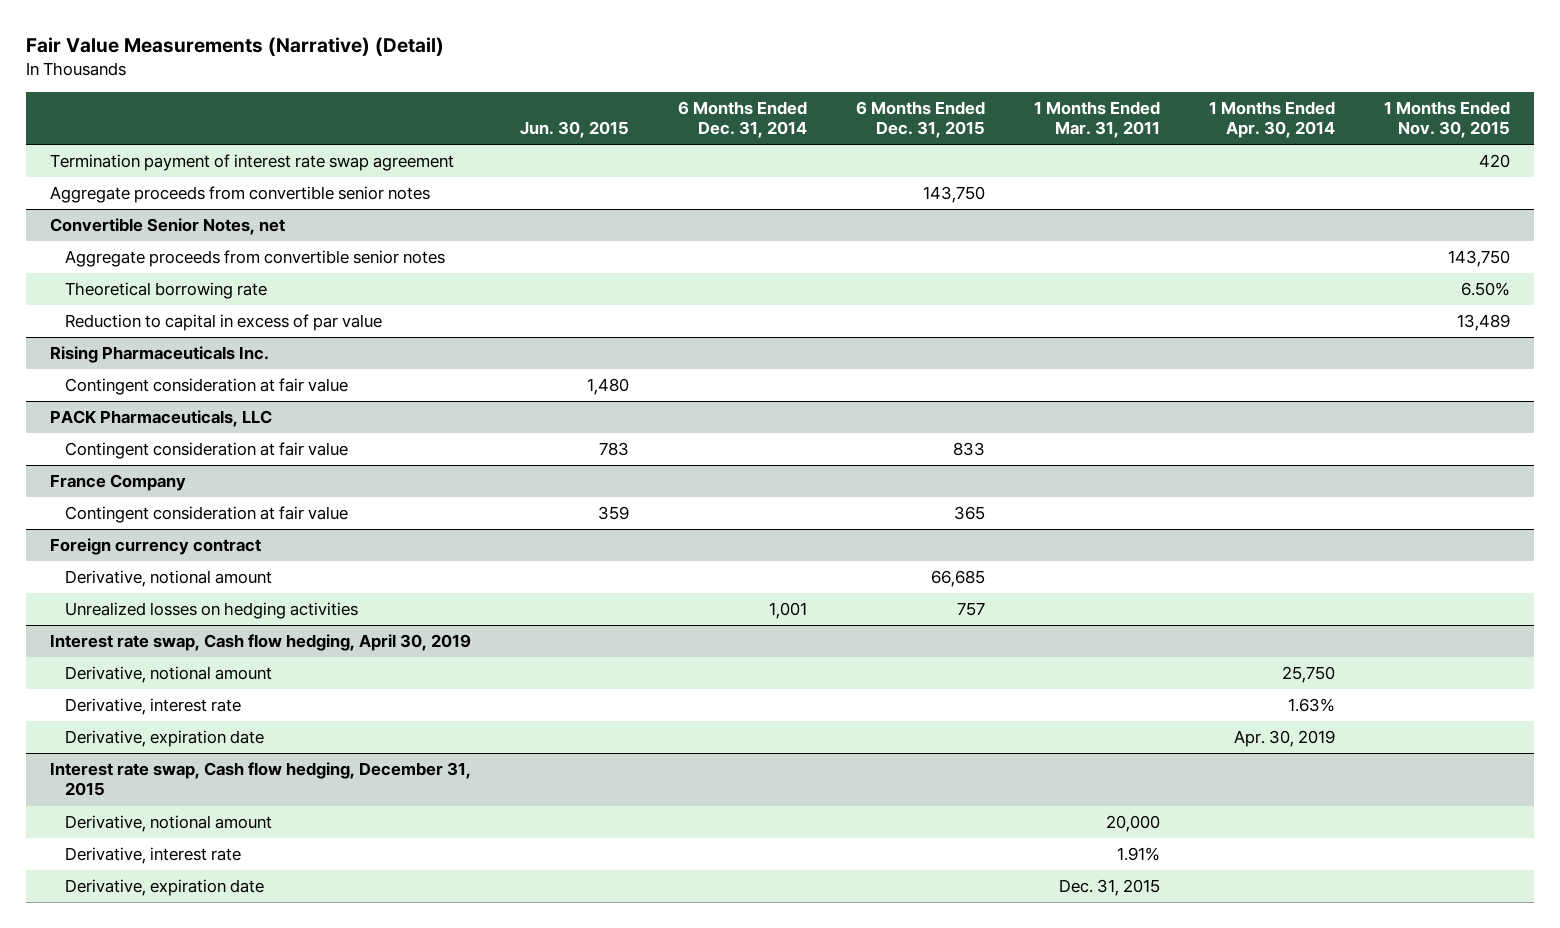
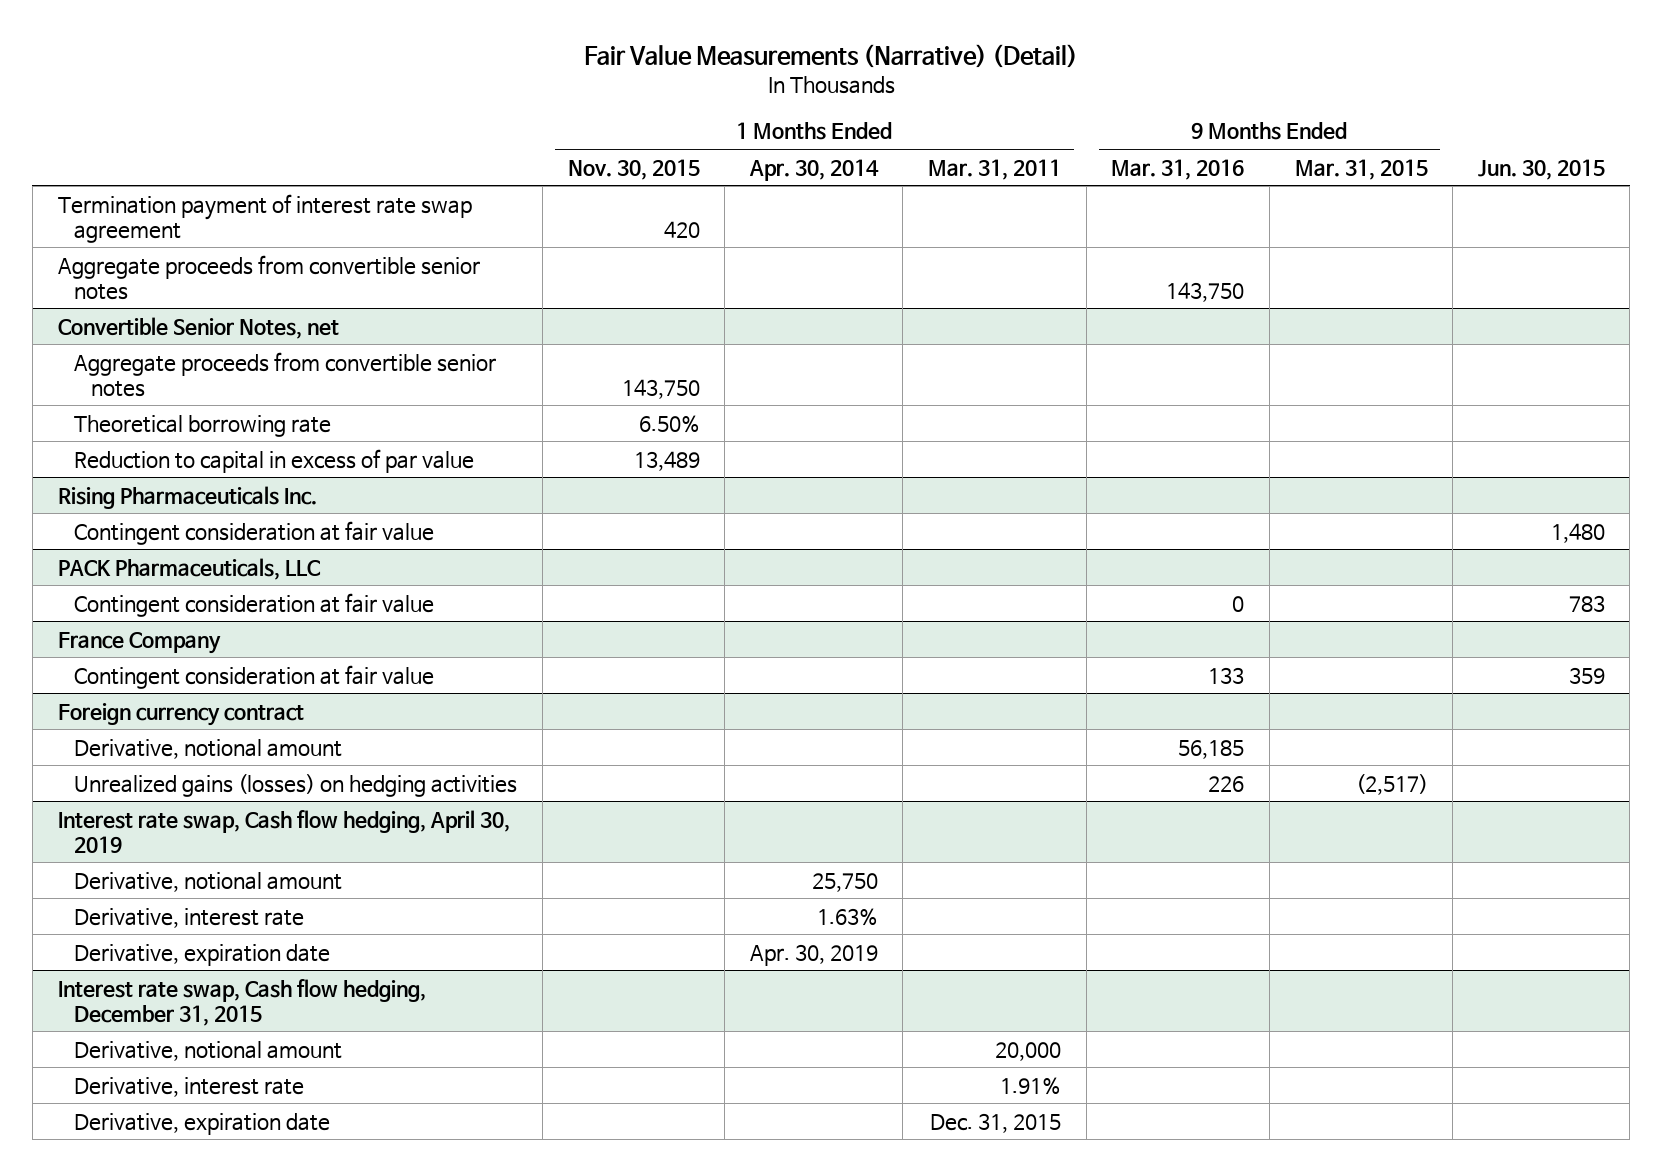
- | Jun. 30, 2015 | 6 Months Ended Dec. 31, 2014 | 6 Months Ended Dec. 31, 2015 | 1 Months Ended Mar. 31, 2011 | 1 Months Ended Apr. 30, 2014 | 1 Months Ended Nov. 30, 2015
+ | 1 Months Ended Nov. 30, 2015 | 1 Months Ended Apr. 30, 2014 | 1 Months Ended Mar. 31, 2011 | 9 Months Ended Mar. 31, 2016 | 9 Months Ended Mar. 31, 2015 | Jun. 30, 2015
@ Foreign currency contract
- Unrealized losses on hedging activities | | 1,001 | 757 | | |
+ Unrealized gains (losses) on hedging activities | | | | 226 | (2,517) |

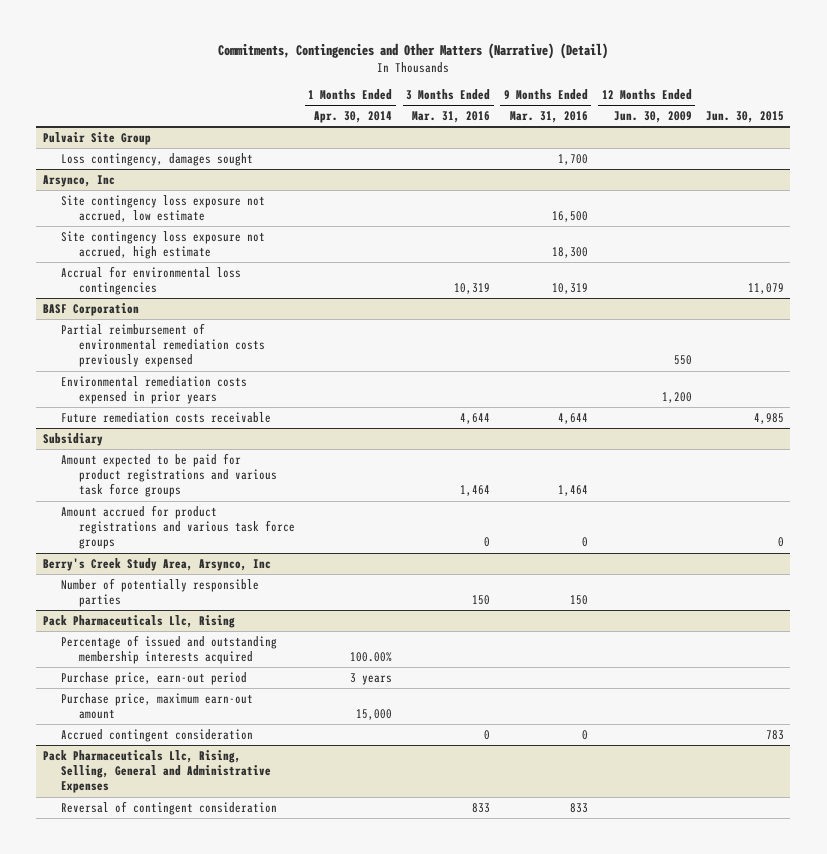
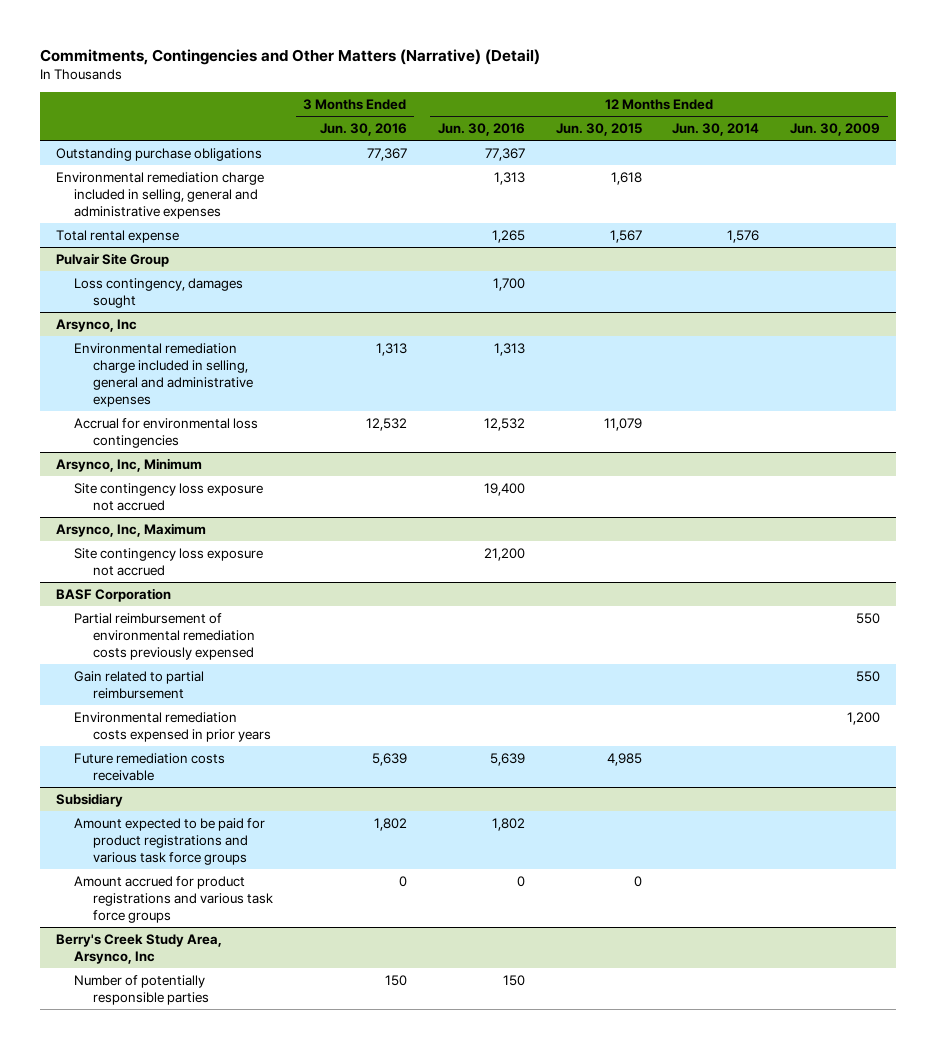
- | 1 Months Ended Apr. 30, 2014 | 3 Months Ended Mar. 31, 2016 | 9 Months Ended Mar. 31, 2016 | 12 Months Ended Jun. 30, 2009 | Jun. 30, 2015
+ | 3 Months Ended Jun. 30, 2016 | 12 Months Ended Jun. 30, 2016 | 12 Months Ended Jun. 30, 2015 | 12 Months Ended Jun. 30, 2014 | 12 Months Ended Jun. 30, 2009
+ Outstanding purchase obligations | 77,367 | 77,367 | | |
+ Environmental remediation charge included in selling, general and administrative expenses | | 1,313 | 1,618 | |
+ Total rental expense | | 1,265 | 1,567 | 1,576 |
@ Arsynco, Inc
- Site contingency loss exposure not accrued, low estimate | | | 16,500 | |
- Site contingency loss exposure not accrued, high estimate | | | 18,300 | |
+ Environmental remediation charge included in selling, general and administrative expenses | 1,313 | 1,313 | | |
+ Arsynco, Inc, Minimum
+ Site contingency loss exposure not accrued | | 19,400 | | |
+ Arsynco, Inc, Maximum
+ Site contingency loss exposure not accrued | | 21,200 | | |
@ BASF Corporation
+ Gain related to partial reimbursement | | | | | 550
- Pack Pharmaceuticals Llc, Rising
- Percentage of issued and outstanding membership interests acquired | 100.00% | | | |
- Purchase price, earn-out period | 3 years | | | |
- Purchase price, maximum earn-out amount | 15,000 | | | |
- Accrued contingent consideration | | 0 | 0 | | 783
- Pack Pharmaceuticals Llc, Rising, Selling, General and Administrative Expenses
- Reversal of contingent consideration | | 833 | 833 | |

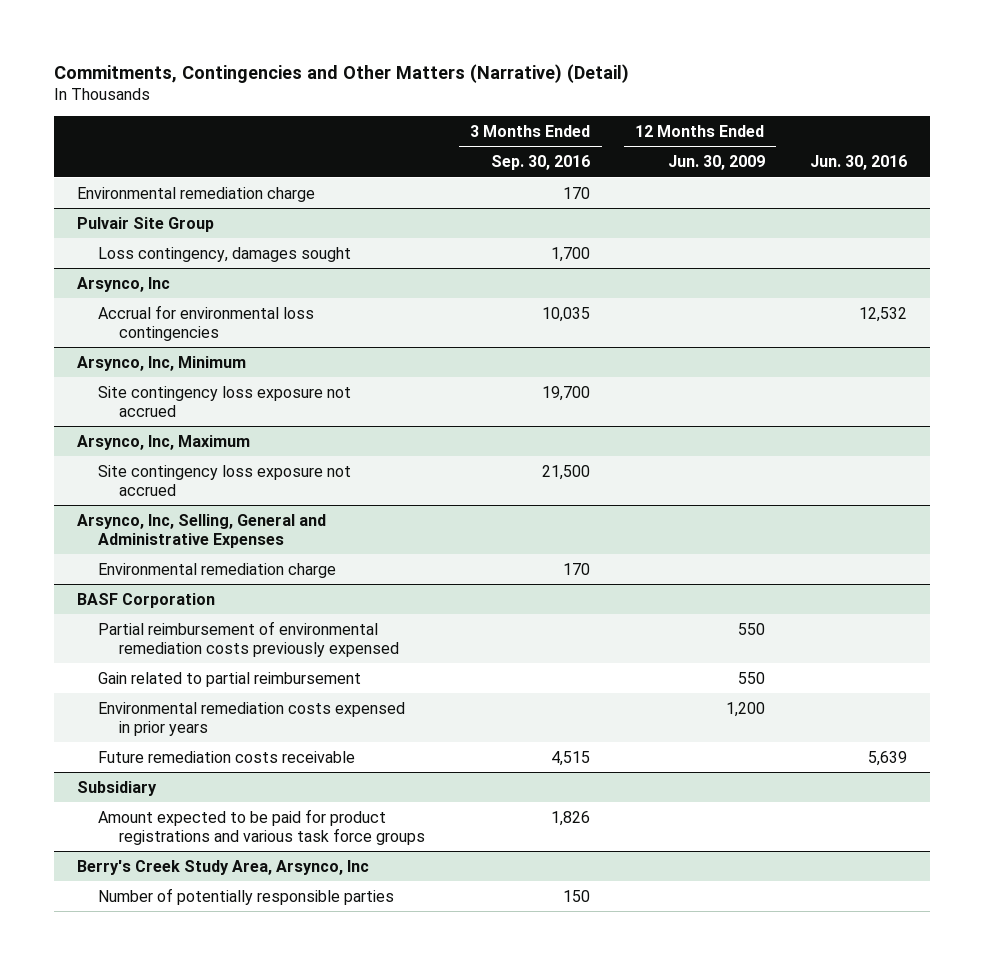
- | 3 Months Ended Jun. 30, 2016 | 12 Months Ended Jun. 30, 2016 | 12 Months Ended Jun. 30, 2015 | 12 Months Ended Jun. 30, 2014 | 12 Months Ended Jun. 30, 2009
+ | 3 Months Ended Sep. 30, 2016 | 12 Months Ended Jun. 30, 2009 | Jun. 30, 2016
- Outstanding purchase obligations | 77,367 | 77,367 | | |
- Environmental remediation charge included in selling, general and administrative expenses | | 1,313 | 1,618 | |
- Total rental expense | | 1,265 | 1,567 | 1,576 |
+ Environmental remediation charge | 170 | |
@ Arsynco, Inc
- Environmental remediation charge included in selling, general and administrative expenses | 1,313 | 1,313 | | |
+ Arsynco, Inc, Selling, General and Administrative Expenses
+ Environmental remediation charge | 170 | |
@ Subsidiary
- Amount accrued for product registrations and various task force groups | 0 | 0 | 0 | |

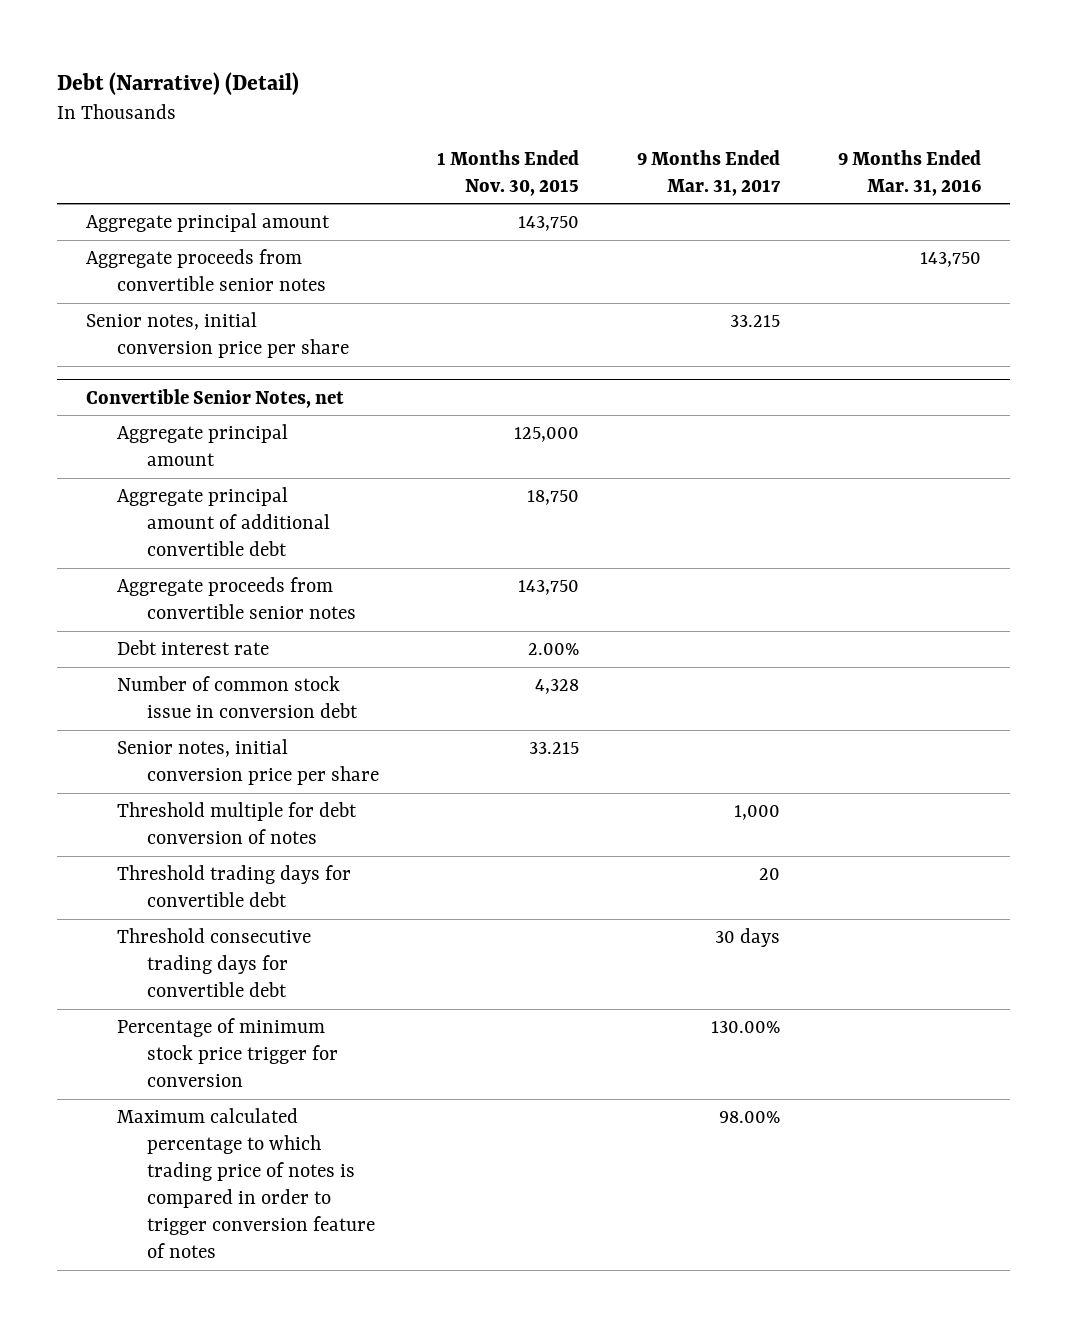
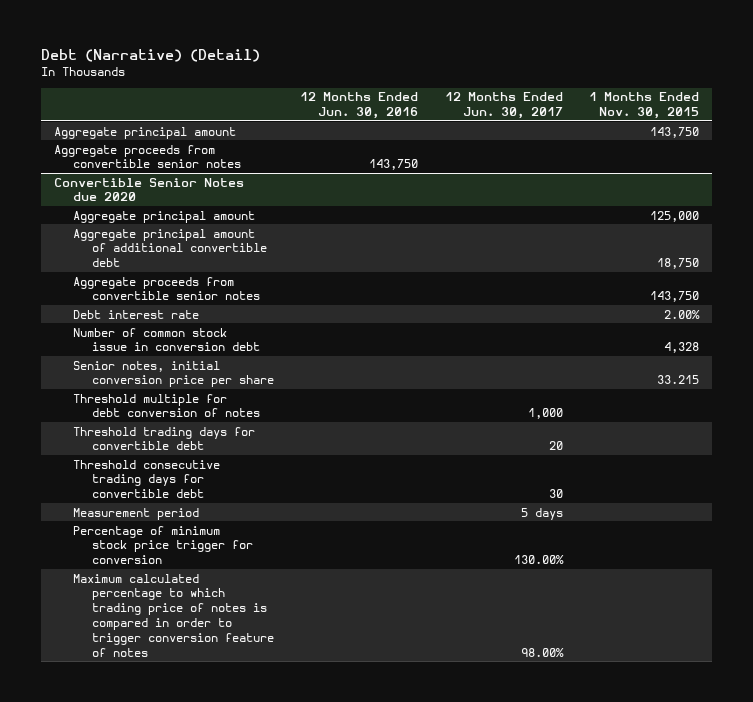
- | 1 Months Ended Nov. 30, 2015 | 9 Months Ended Mar. 31, 2017 | 9 Months Ended Mar. 31, 2016
+ | 12 Months Ended Jun. 30, 2016 | 12 Months Ended Jun. 30, 2017 | 1 Months Ended Nov. 30, 2015
- Senior notes, initial conversion price per share | | 33.215 |
- Convertible Senior Notes, net
+ Convertible Senior Notes due 2020
+ Measurement period | | 5 days |

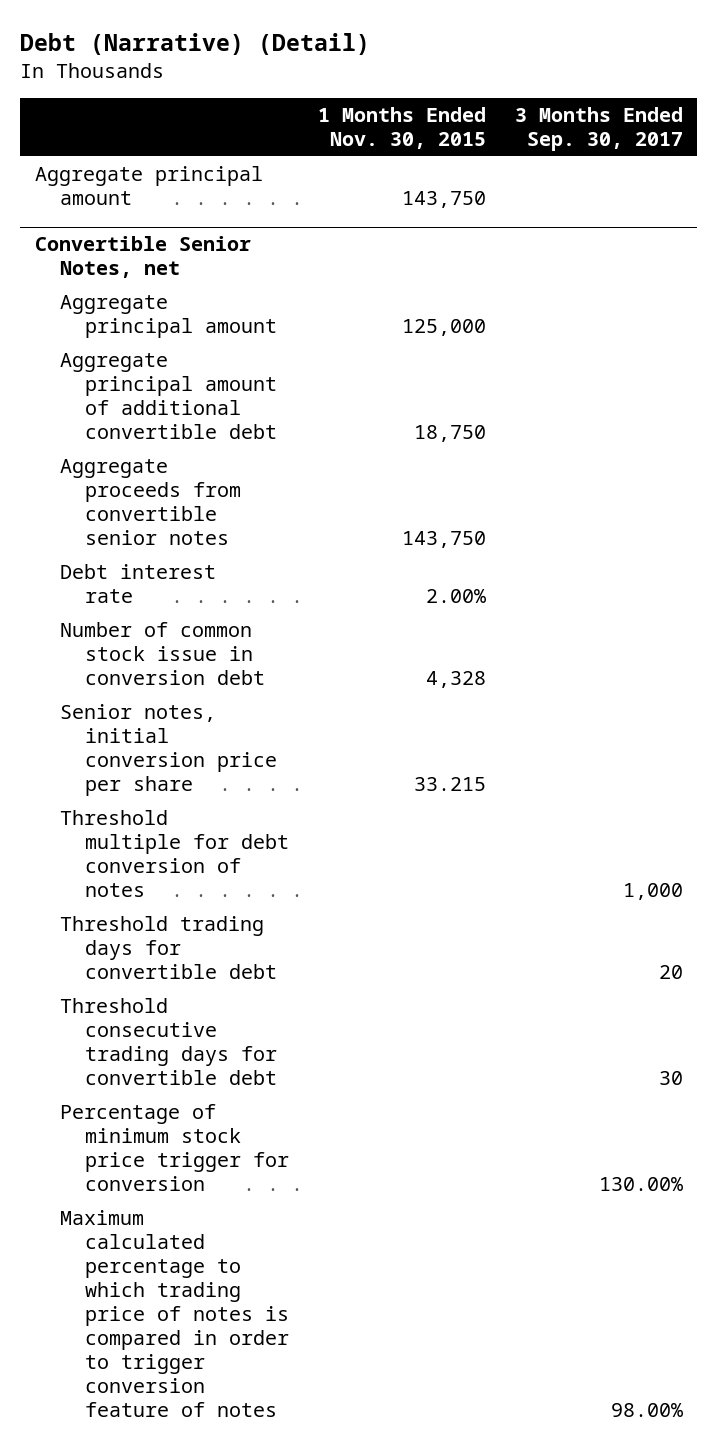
- | 12 Months Ended Jun. 30, 2016 | 12 Months Ended Jun. 30, 2017 | 1 Months Ended Nov. 30, 2015
+ | 1 Months Ended Nov. 30, 2015 | 3 Months Ended Sep. 30, 2017
- Aggregate proceeds from convertible senior notes | 143,750 | |
- Convertible Senior Notes due 2020
+ Convertible Senior Notes, net
- Measurement period | | 5 days |

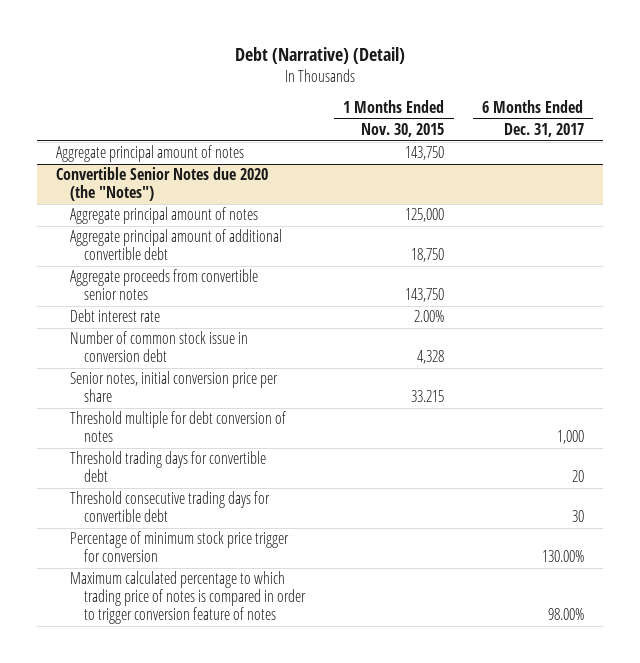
- | 1 Months Ended Nov. 30, 2015 | 3 Months Ended Sep. 30, 2017
+ | 1 Months Ended Nov. 30, 2015 | 6 Months Ended Dec. 31, 2017
- Aggregate principal amount | 143,750 |
- Convertible Senior Notes, net
- Aggregate principal amount | 125,000 |
+ Aggregate principal amount of notes | 143,750 |
+ Convertible Senior Notes due 2020 (the "Notes")
+ Aggregate principal amount of notes | 125,000 |

